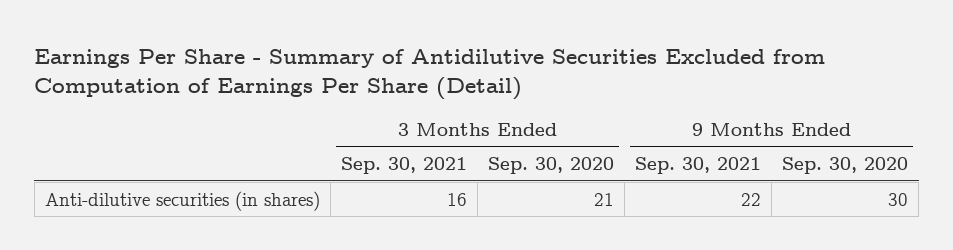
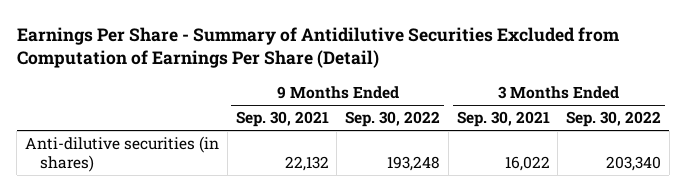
- | 3 Months Ended Sep. 30, 2021 | 3 Months Ended Sep. 30, 2020 | 9 Months Ended Sep. 30, 2021 | 9 Months Ended Sep. 30, 2020
+ | 9 Months Ended Sep. 30, 2021 | 9 Months Ended Sep. 30, 2022 | 3 Months Ended Sep. 30, 2021 | 3 Months Ended Sep. 30, 2022
- Anti-dilutive securities (in shares) | 16 | 21 | 22 | 30
+ Anti-dilutive securities (in shares) | 22,132 | 193,248 | 16,022 | 203,340

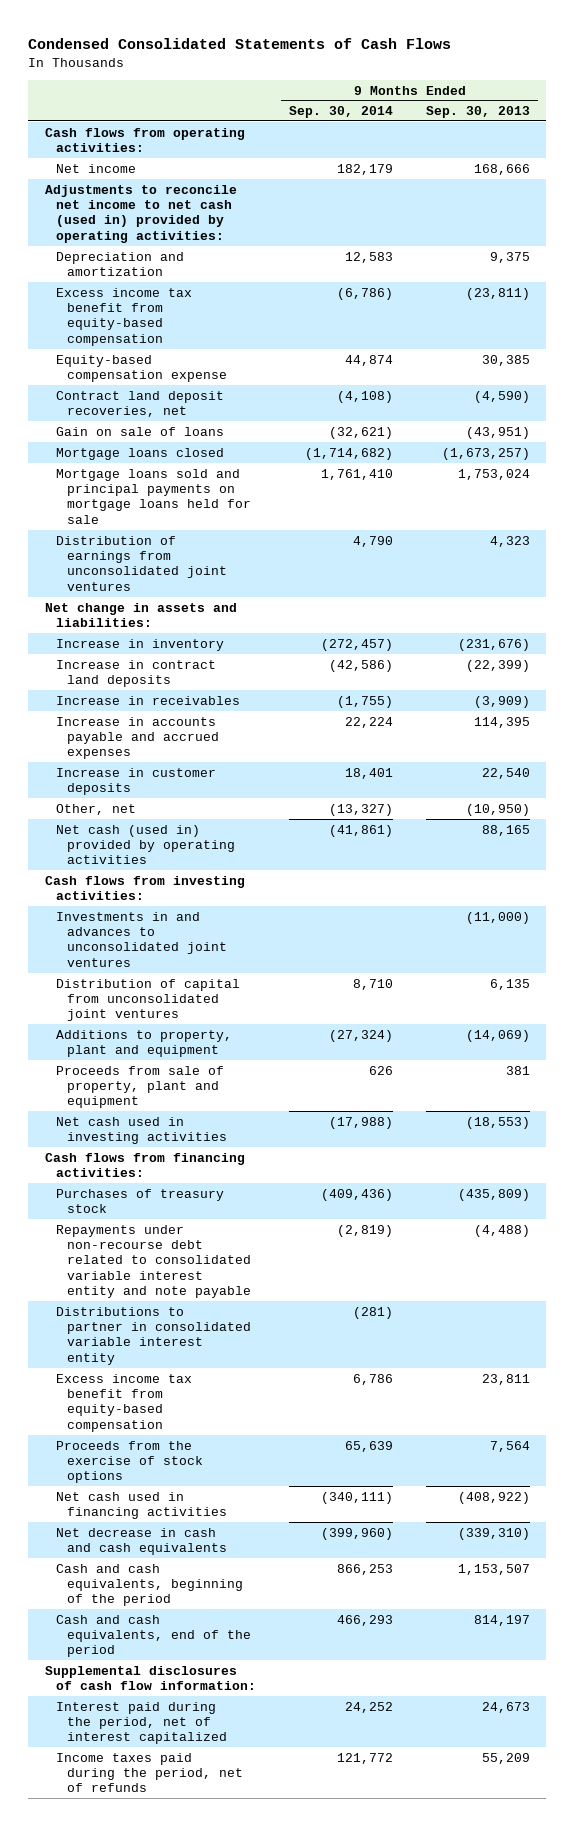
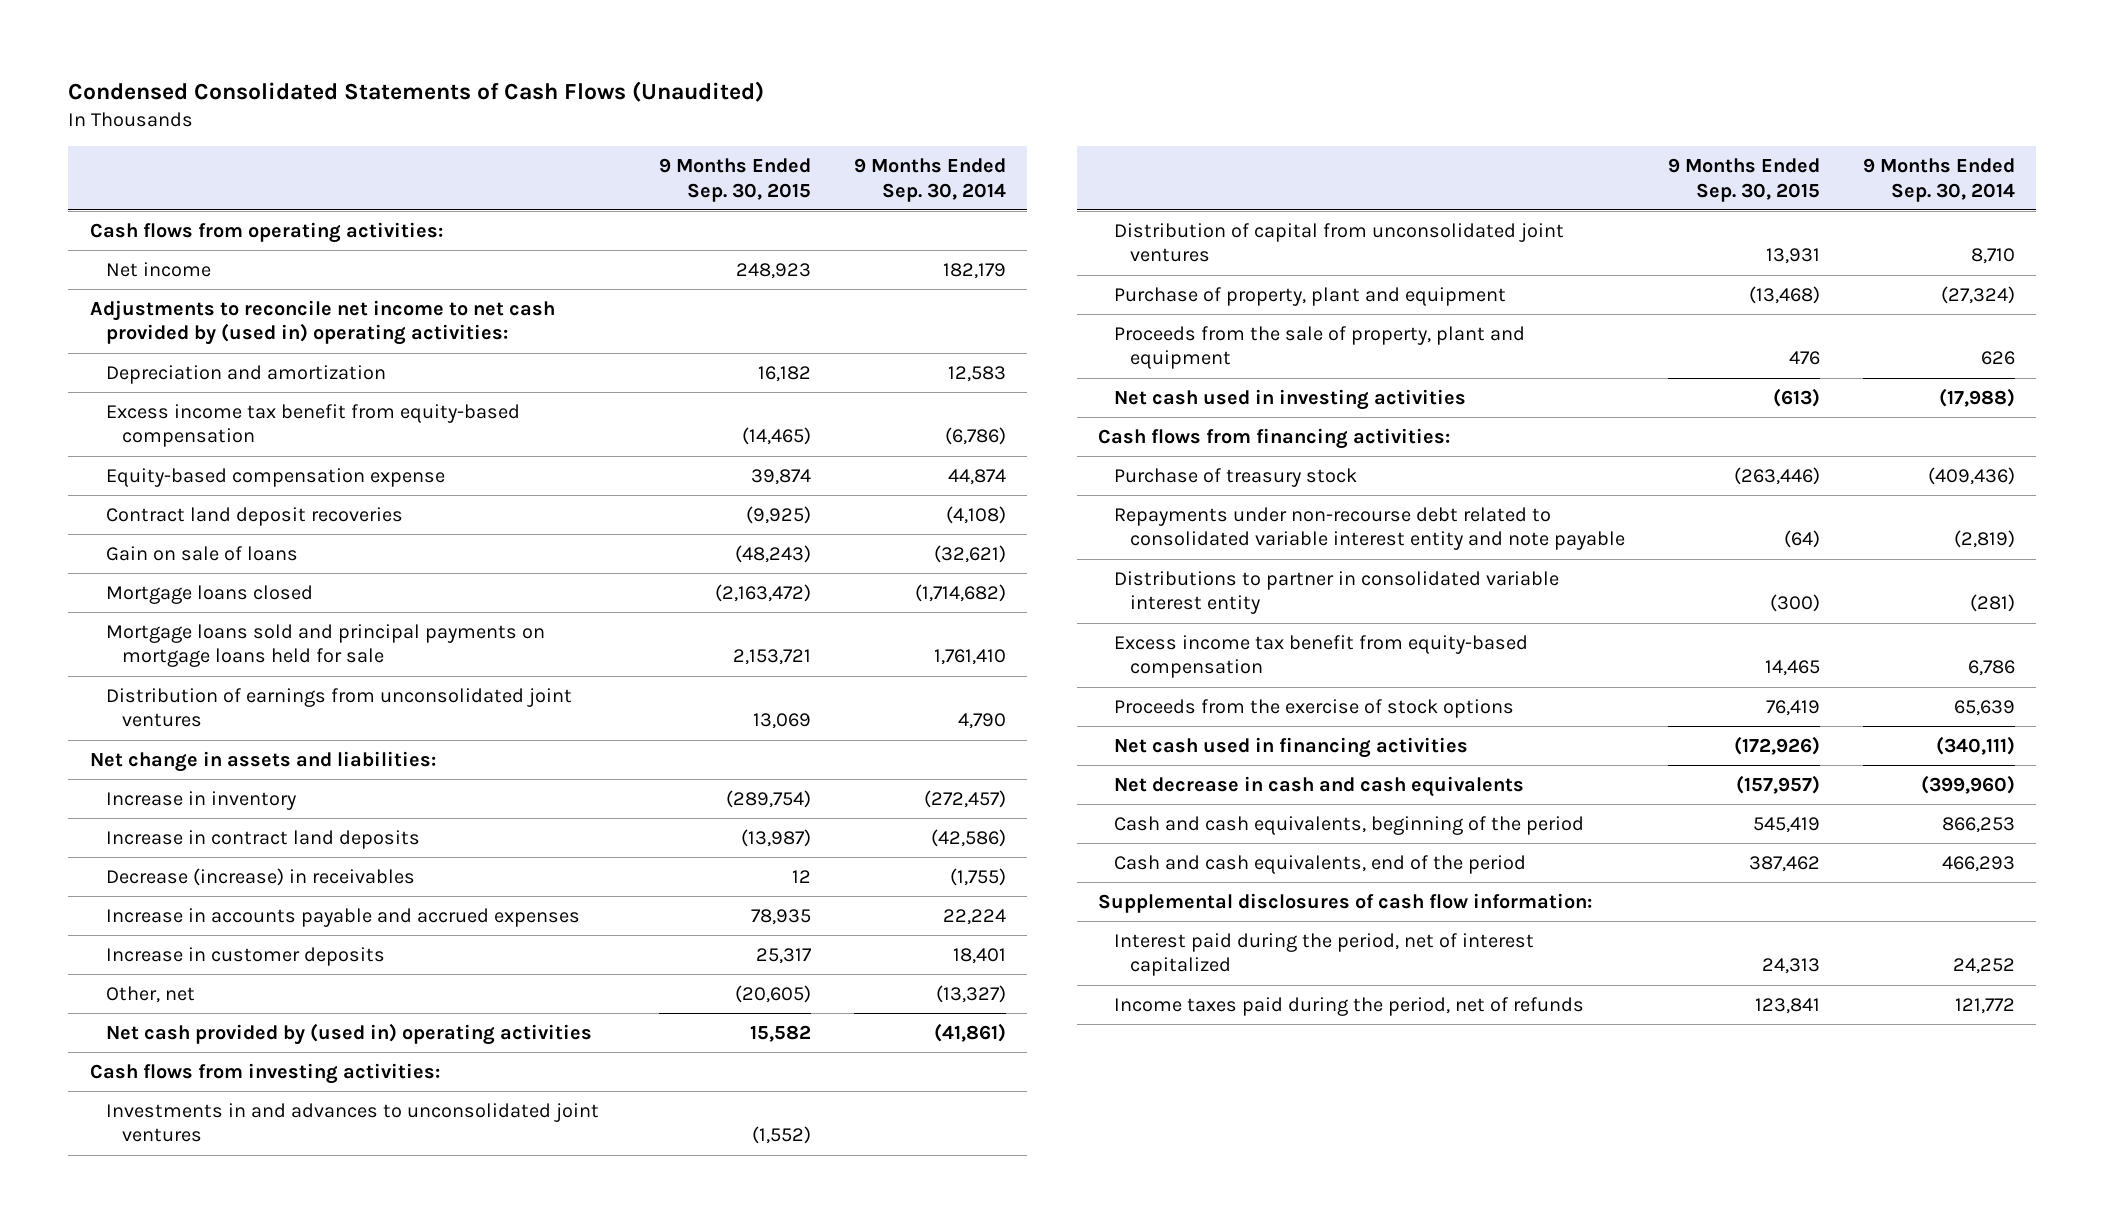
- Condensed Consolidated Statements of Cash Flows
+ Condensed Consolidated Statements of Cash Flows (Unaudited)
- | 9 Months Ended Sep. 30, 2014 | 9 Months Ended Sep. 30, 2013
+ | 9 Months Ended Sep. 30, 2015 | 9 Months Ended Sep. 30, 2014
- Adjustments to reconcile net income to net cash (used in) provided by operating activities:
+ Adjustments to reconcile net income to net cash provided by (used in) operating activities:
- Contract land deposit recoveries, net | (4,108) | (4,590)
+ Contract land deposit recoveries | (9,925) | (4,108)
- Increase in receivables | (1,755) | (3,909)
+ Decrease (increase) in receivables | 12 | (1,755)
- Net cash (used in) provided by operating activities | (41,861) | 88,165
+ Net cash provided by (used in) operating activities | 15,582 | (41,861)
- Additions to property, plant and equipment | (27,324) | (14,069)
- Proceeds from sale of property, plant and equipment | 626 | 381
+ Purchase of property, plant and equipment | (13,468) | (27,324)
+ Proceeds from the sale of property, plant and equipment | 476 | 626
- Purchases of treasury stock | (409,436) | (435,809)
+ Purchase of treasury stock | (263,446) | (409,436)

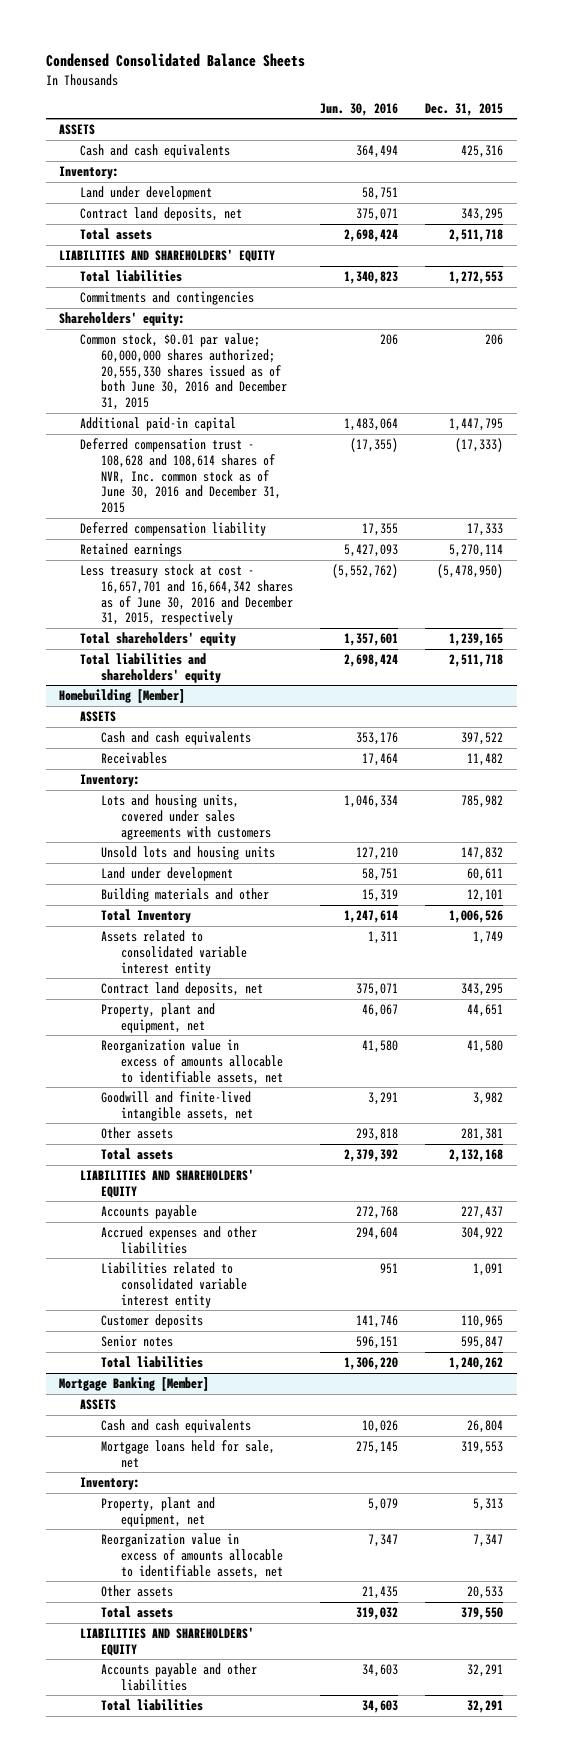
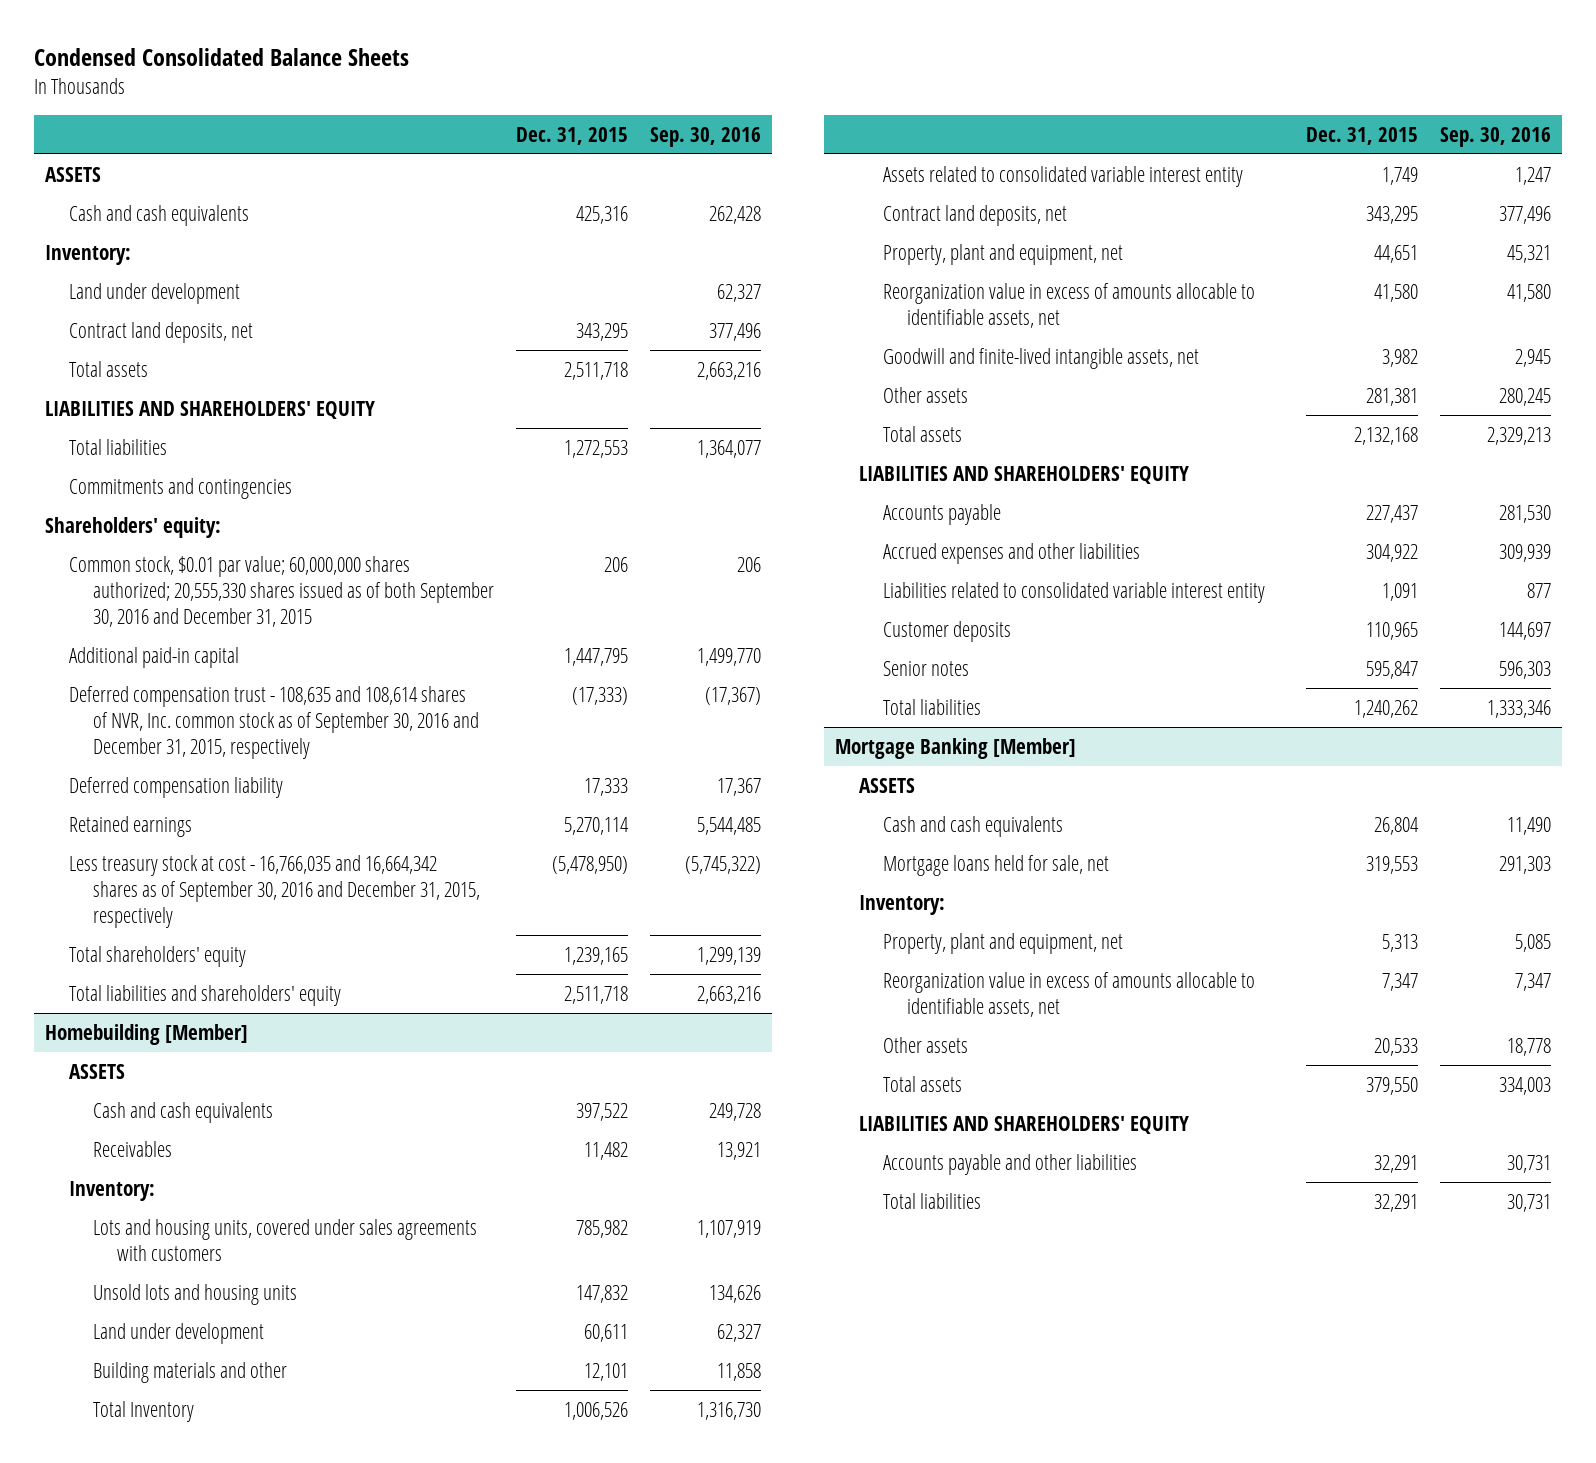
- | Jun. 30, 2016 | Dec. 31, 2015
+ | Dec. 31, 2015 | Sep. 30, 2016
- Common stock, $0.01 par value; 60,000,000 shares authorized; 20,555,330 shares issued as of both June 30, 2016 and December 31, 2015 | 206 | 206
+ Common stock, $0.01 par value; 60,000,000 shares authorized; 20,555,330 shares issued as of both September 30, 2016 and December 31, 2015 | 206 | 206
- Deferred compensation trust - 108,628 and 108,614 shares of NVR, Inc. common stock as of June 30, 2016 and December 31, 2015 | (17,355) | (17,333)
+ Deferred compensation trust - 108,635 and 108,614 shares of NVR, Inc. common stock as of September 30, 2016 and December 31, 2015, respectively | (17,333) | (17,367)
- Less treasury stock at cost - 16,657,701 and 16,664,342 shares as of June 30, 2016 and December 31, 2015, respectively | (5,552,762) | (5,478,950)
+ Less treasury stock at cost - 16,766,035 and 16,664,342 shares as of September 30, 2016 and December 31, 2015, respectively | (5,478,950) | (5,745,322)

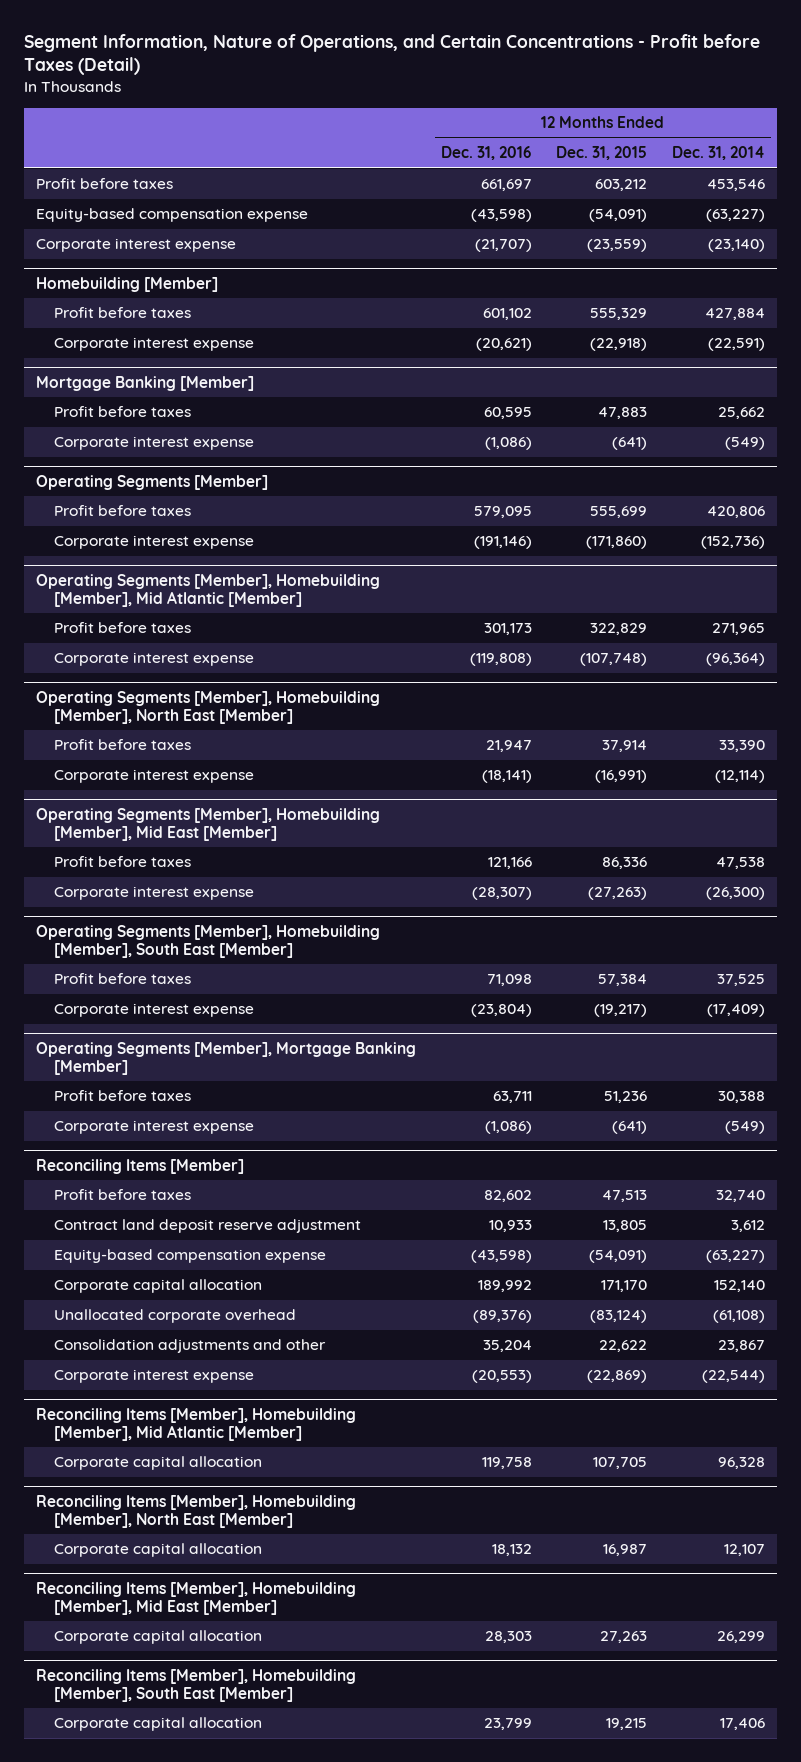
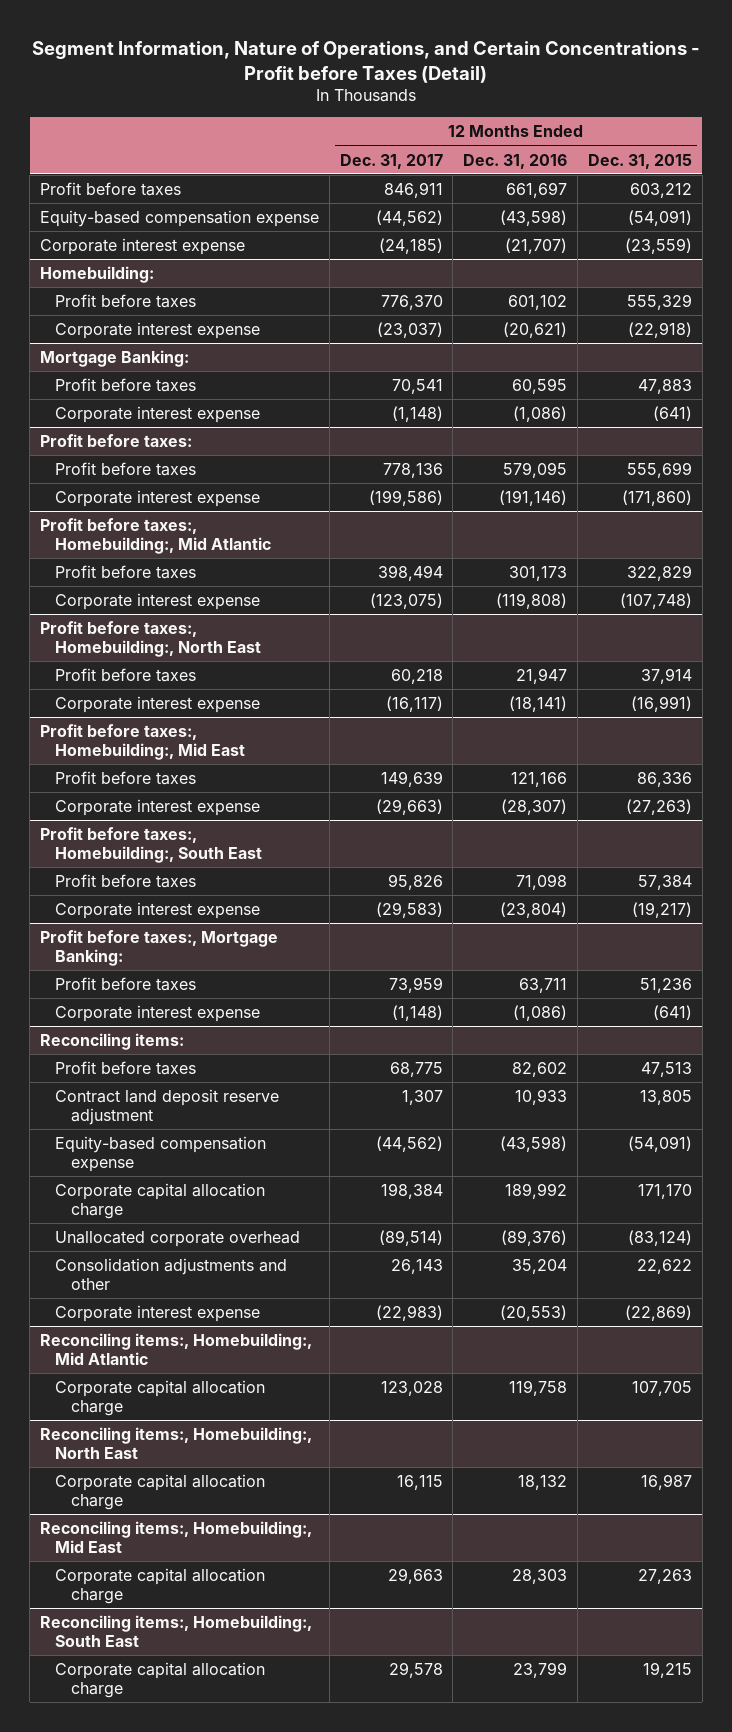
- | 12 Months Ended Dec. 31, 2016 | 12 Months Ended Dec. 31, 2015 | 12 Months Ended Dec. 31, 2014
+ | 12 Months Ended Dec. 31, 2017 | 12 Months Ended Dec. 31, 2016 | 12 Months Ended Dec. 31, 2015
- Homebuilding [Member]
+ Homebuilding:
- Mortgage Banking [Member]
+ Mortgage Banking:
- Operating Segments [Member]
+ Profit before taxes:
- Operating Segments [Member], Homebuilding [Member], Mid Atlantic [Member]
+ Profit before taxes:, Homebuilding:, Mid Atlantic
- Operating Segments [Member], Homebuilding [Member], North East [Member]
+ Profit before taxes:, Homebuilding:, North East
- Operating Segments [Member], Homebuilding [Member], Mid East [Member]
+ Profit before taxes:, Homebuilding:, Mid East
- Operating Segments [Member], Homebuilding [Member], South East [Member]
+ Profit before taxes:, Homebuilding:, South East
- Operating Segments [Member], Mortgage Banking [Member]
+ Profit before taxes:, Mortgage Banking:
- Reconciling Items [Member]
+ Reconciling items:
- Corporate capital allocation | 189,992 | 171,170 | 152,140
+ Corporate capital allocation charge | 198,384 | 189,992 | 171,170
- Reconciling Items [Member], Homebuilding [Member], Mid Atlantic [Member]
- Corporate capital allocation | 119,758 | 107,705 | 96,328
- Reconciling Items [Member], Homebuilding [Member], North East [Member]
- Corporate capital allocation | 18,132 | 16,987 | 12,107
- Reconciling Items [Member], Homebuilding [Member], Mid East [Member]
- Corporate capital allocation | 28,303 | 27,263 | 26,299
- Reconciling Items [Member], Homebuilding [Member], South East [Member]
- Corporate capital allocation | 23,799 | 19,215 | 17,406
+ Reconciling items:, Homebuilding:, Mid Atlantic
+ Corporate capital allocation charge | 123,028 | 119,758 | 107,705
+ Reconciling items:, Homebuilding:, North East
+ Corporate capital allocation charge | 16,115 | 18,132 | 16,987
+ Reconciling items:, Homebuilding:, Mid East
+ Corporate capital allocation charge | 29,663 | 28,303 | 27,263
+ Reconciling items:, Homebuilding:, South East
+ Corporate capital allocation charge | 29,578 | 23,799 | 19,215

